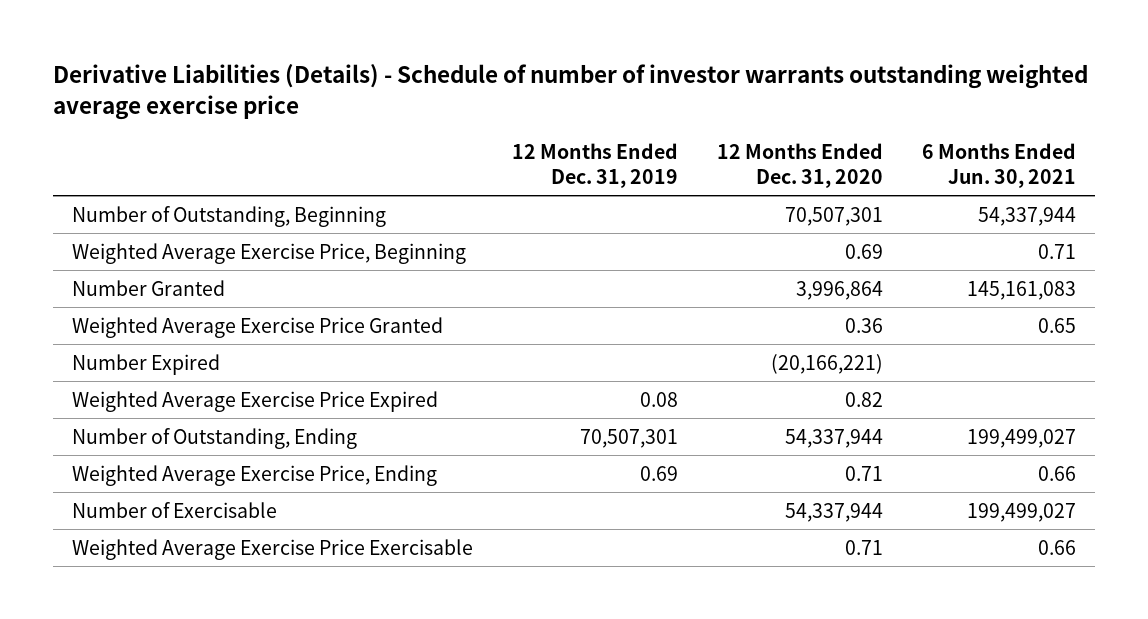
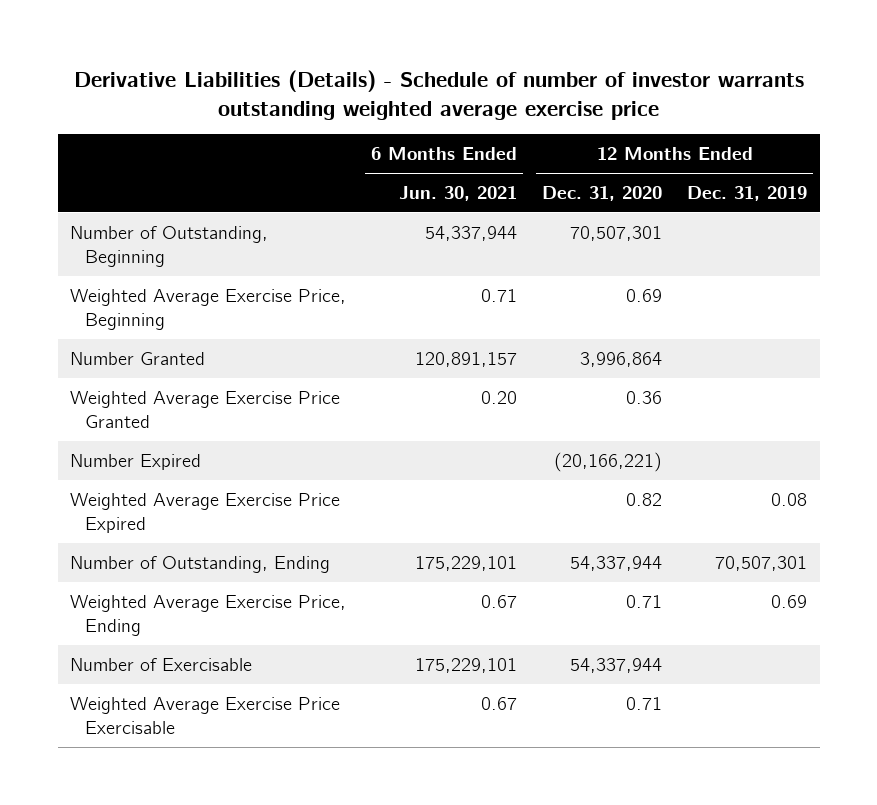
- | 12 Months Ended Dec. 31, 2019 | 12 Months Ended Dec. 31, 2020 | 6 Months Ended Jun. 30, 2021
+ | 6 Months Ended Jun. 30, 2021 | 12 Months Ended Dec. 31, 2020 | 12 Months Ended Dec. 31, 2019
- Number Granted | | 3,996,864 | 145,161,083
- Weighted Average Exercise Price Granted | | 0.36 | 0.65
+ Number Granted | 120,891,157 | 3,996,864 |
+ Weighted Average Exercise Price Granted | 0.20 | 0.36 |
- Number of Outstanding, Ending | 70,507,301 | 54,337,944 | 199,499,027
- Weighted Average Exercise Price, Ending | 0.69 | 0.71 | 0.66
- Number of Exercisable | | 54,337,944 | 199,499,027
- Weighted Average Exercise Price Exercisable | | 0.71 | 0.66
+ Number of Outstanding, Ending | 175,229,101 | 54,337,944 | 70,507,301
+ Weighted Average Exercise Price, Ending | 0.67 | 0.71 | 0.69
+ Number of Exercisable | 175,229,101 | 54,337,944 |
+ Weighted Average Exercise Price Exercisable | 0.67 | 0.71 |

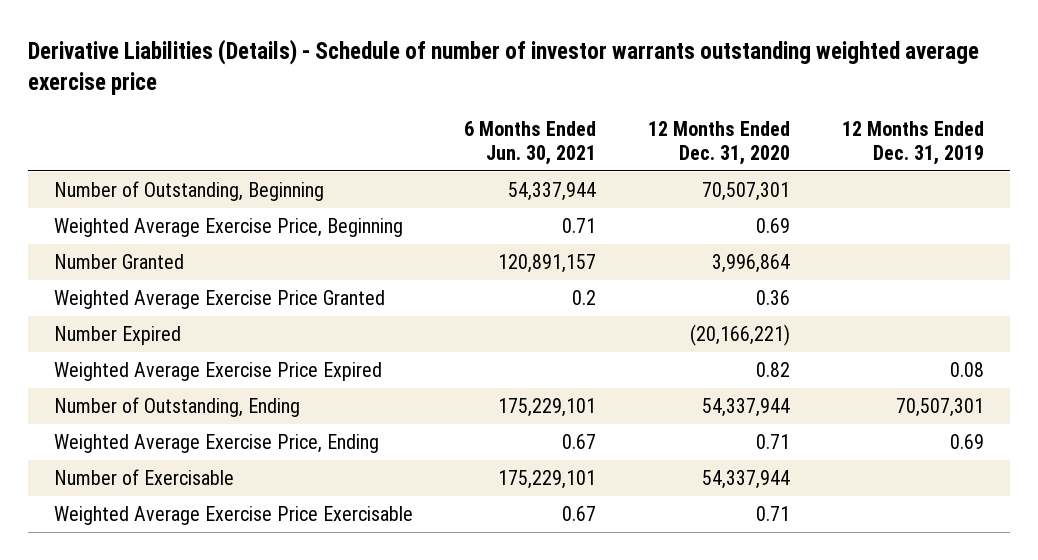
- Weighted Average Exercise Price Granted | 0.20 | 0.36 |
+ Weighted Average Exercise Price Granted | 0.2 | 0.36 |

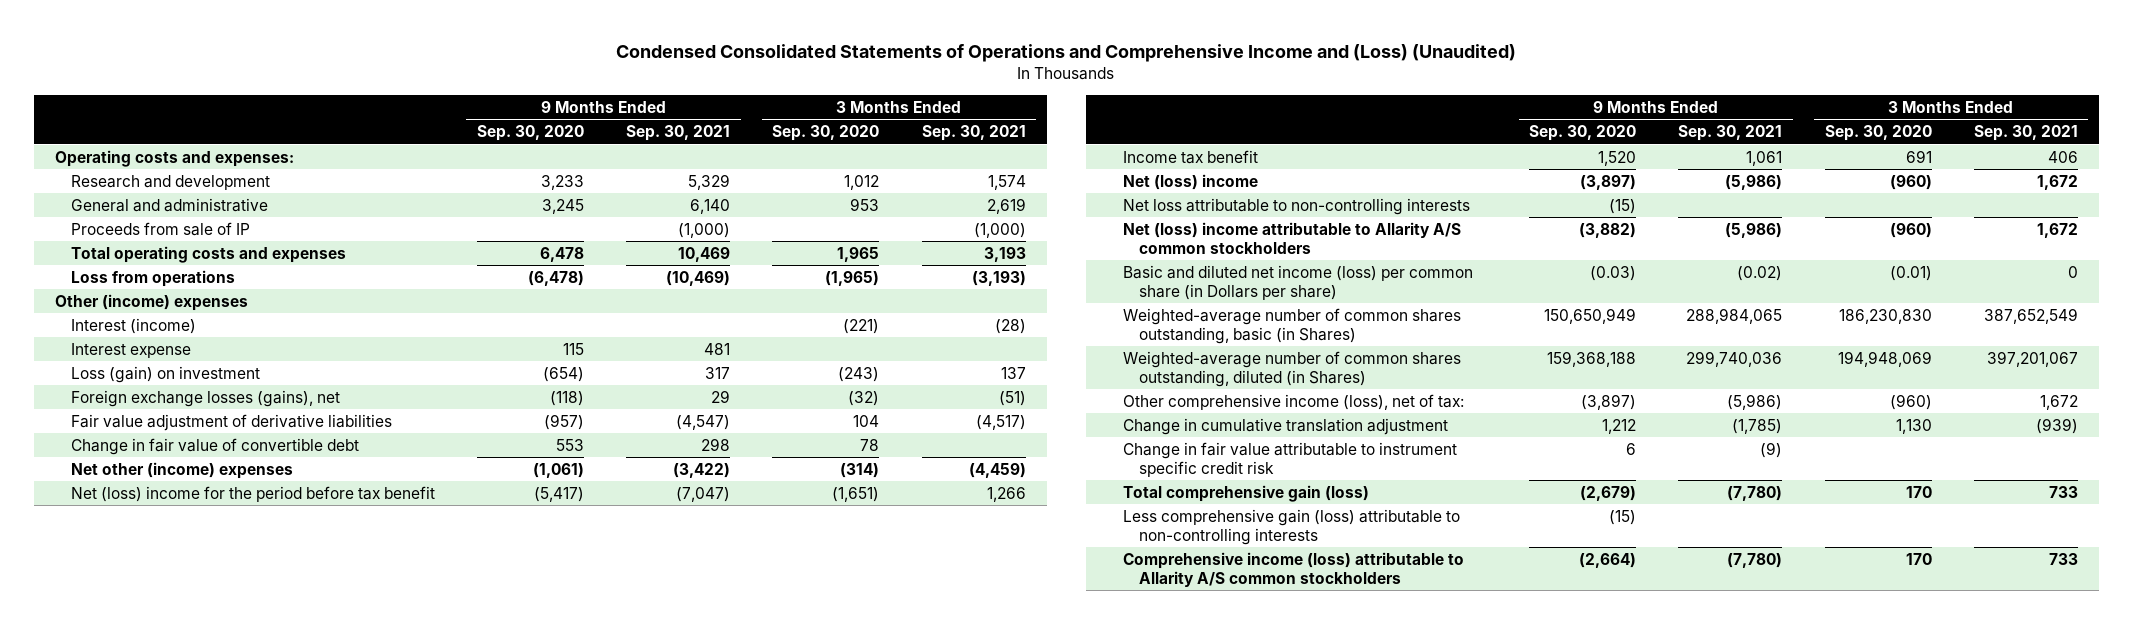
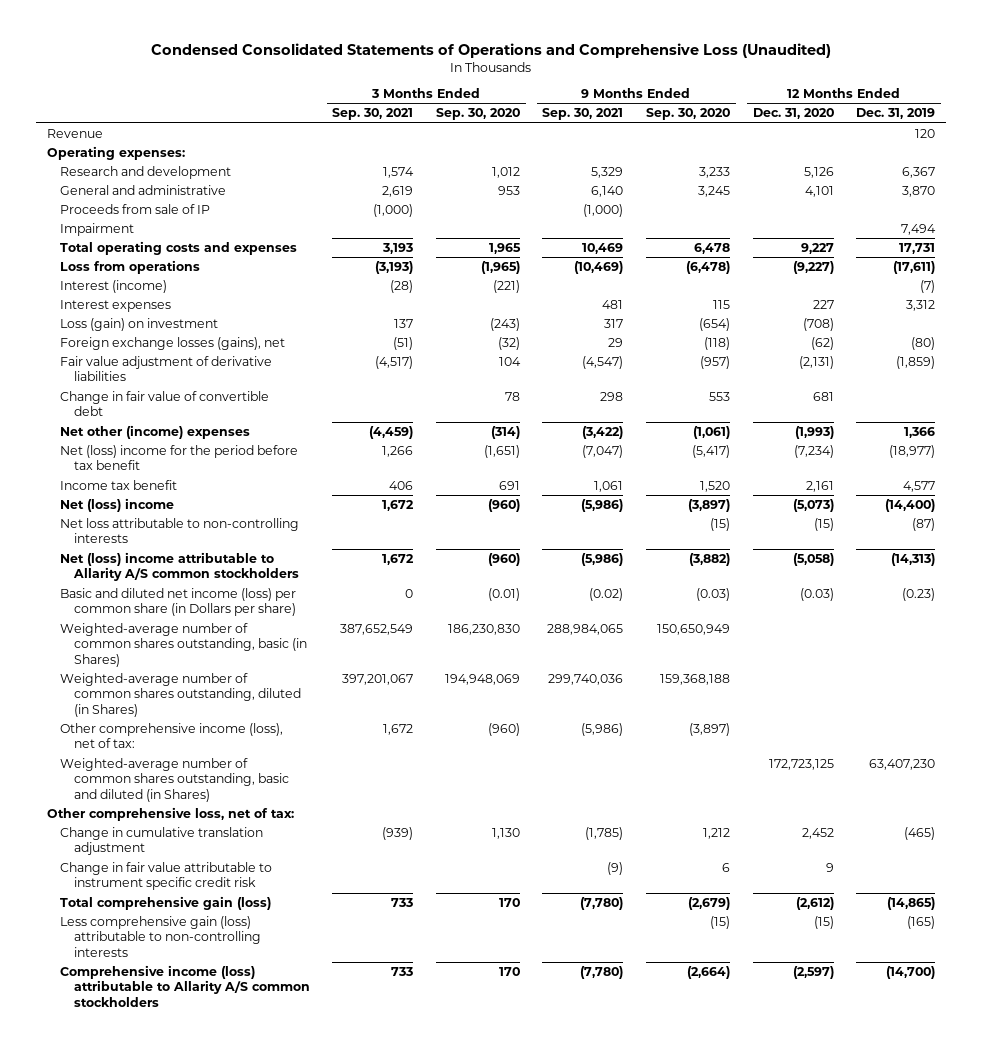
- Condensed Consolidated Statements of Operations and Comprehensive Income and (Loss) (Unaudited)
+ Condensed Consolidated Statements of Operations and Comprehensive Loss (Unaudited)
- | 9 Months Ended Sep. 30, 2020 | 9 Months Ended Sep. 30, 2021 | 3 Months Ended Sep. 30, 2020 | 3 Months Ended Sep. 30, 2021
+ | 3 Months Ended Sep. 30, 2021 | 3 Months Ended Sep. 30, 2020 | 9 Months Ended Sep. 30, 2021 | 9 Months Ended Sep. 30, 2020 | 12 Months Ended Dec. 31, 2020 | 12 Months Ended Dec. 31, 2019
- Operating costs and expenses:
+ Revenue | | | | | | 120
+ Operating expenses:
+ Impairment | | | | | | 7,494
- Other (income) expenses
- Interest expense | 115 | 481 | |
+ Interest expenses | | | 481 | 115 | 227 | 3,312
+ Weighted-average number of common shares outstanding, basic and diluted (in Shares) | | | | | 172,723,125 | 63,407,230
+ Other comprehensive loss, net of tax:

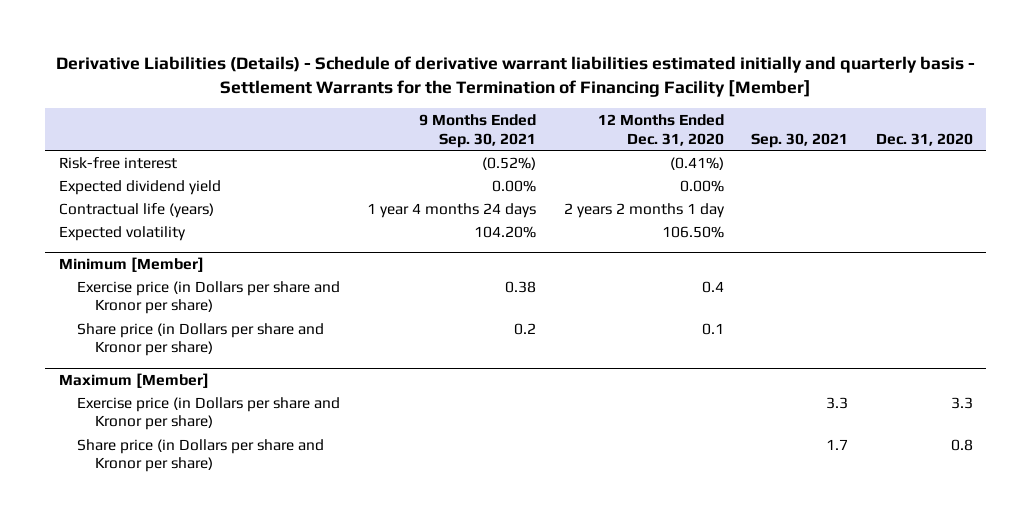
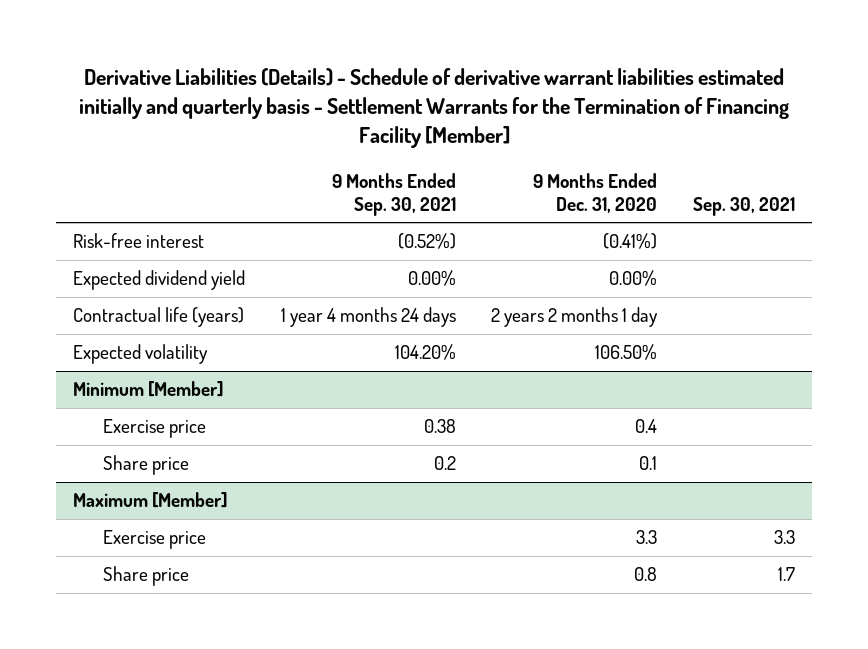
- | 9 Months Ended Sep. 30, 2021 | 12 Months Ended Dec. 31, 2020 | Sep. 30, 2021 | Dec. 31, 2020
+ | 9 Months Ended Sep. 30, 2021 | 9 Months Ended Dec. 31, 2020 | Sep. 30, 2021
@ Minimum [Member]
- Exercise price (in Dollars per share and Kronor per share) | 0.38 | 0.4 | |
- Share price (in Dollars per share and Kronor per share) | 0.2 | 0.1 | |
+ Exercise price | 0.38 | 0.4 |
+ Share price | 0.2 | 0.1 |
@ Maximum [Member]
- Exercise price (in Dollars per share and Kronor per share) | | | 3.3 | 3.3
- Share price (in Dollars per share and Kronor per share) | | | 1.7 | 0.8
+ Exercise price | | 3.3 | 3.3
+ Share price | | 0.8 | 1.7

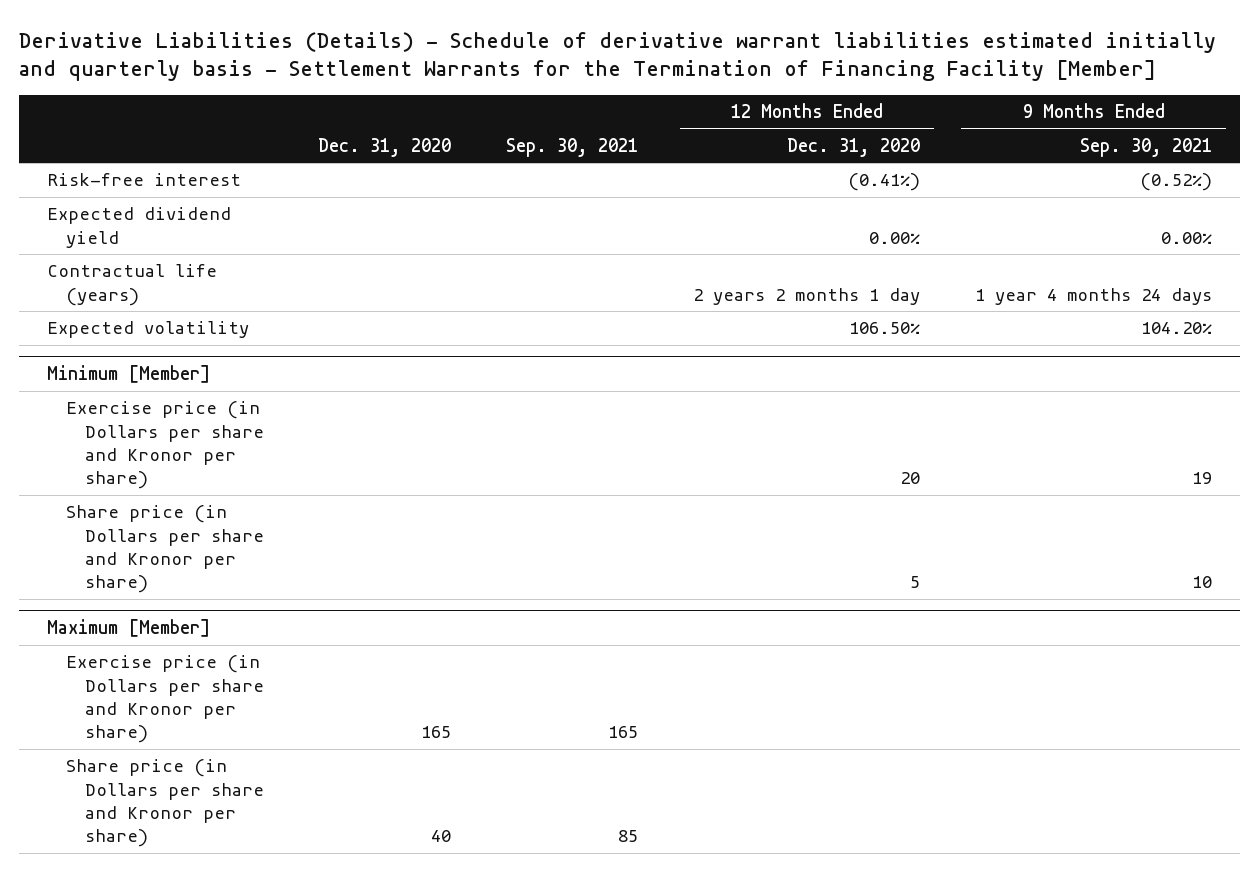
- | 9 Months Ended Sep. 30, 2021 | 9 Months Ended Dec. 31, 2020 | Sep. 30, 2021
+ | Dec. 31, 2020 | Sep. 30, 2021 | 12 Months Ended Dec. 31, 2020 | 9 Months Ended Sep. 30, 2021
@ Minimum [Member]
- Exercise price | 0.38 | 0.4 |
- Share price | 0.2 | 0.1 |
+ Exercise price (in Dollars per share and Kronor per share) | | | 20 | 19
+ Share price (in Dollars per share and Kronor per share) | | | 5 | 10
@ Maximum [Member]
- Exercise price | | 3.3 | 3.3
- Share price | | 0.8 | 1.7
+ Exercise price (in Dollars per share and Kronor per share) | 165 | 165 | |
+ Share price (in Dollars per share and Kronor per share) | 40 | 85 | |

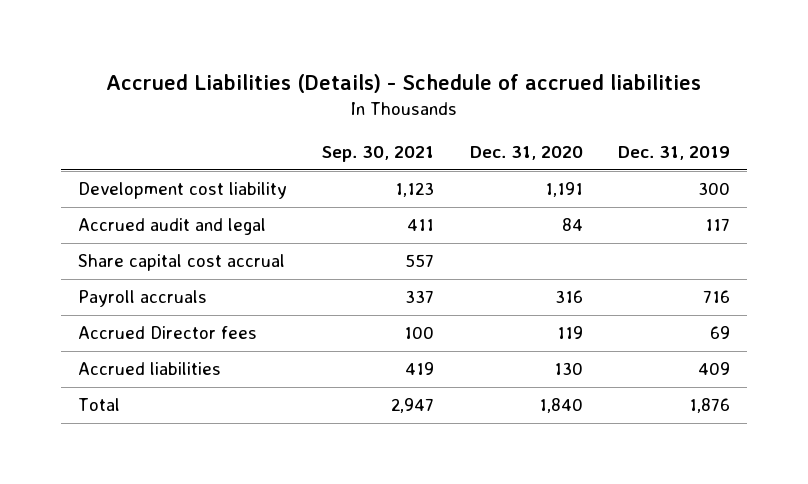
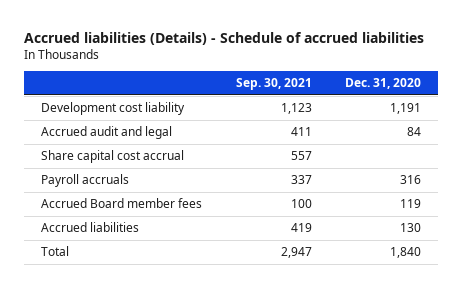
- Accrued Liabilities (Details) - Schedule of accrued liabilities
+ Accrued liabilities (Details) - Schedule of accrued liabilities
- | Sep. 30, 2021 | Dec. 31, 2020 | Dec. 31, 2019
+ | Sep. 30, 2021 | Dec. 31, 2020
- Accrued Director fees | 100 | 119 | 69
+ Accrued Board member fees | 100 | 119

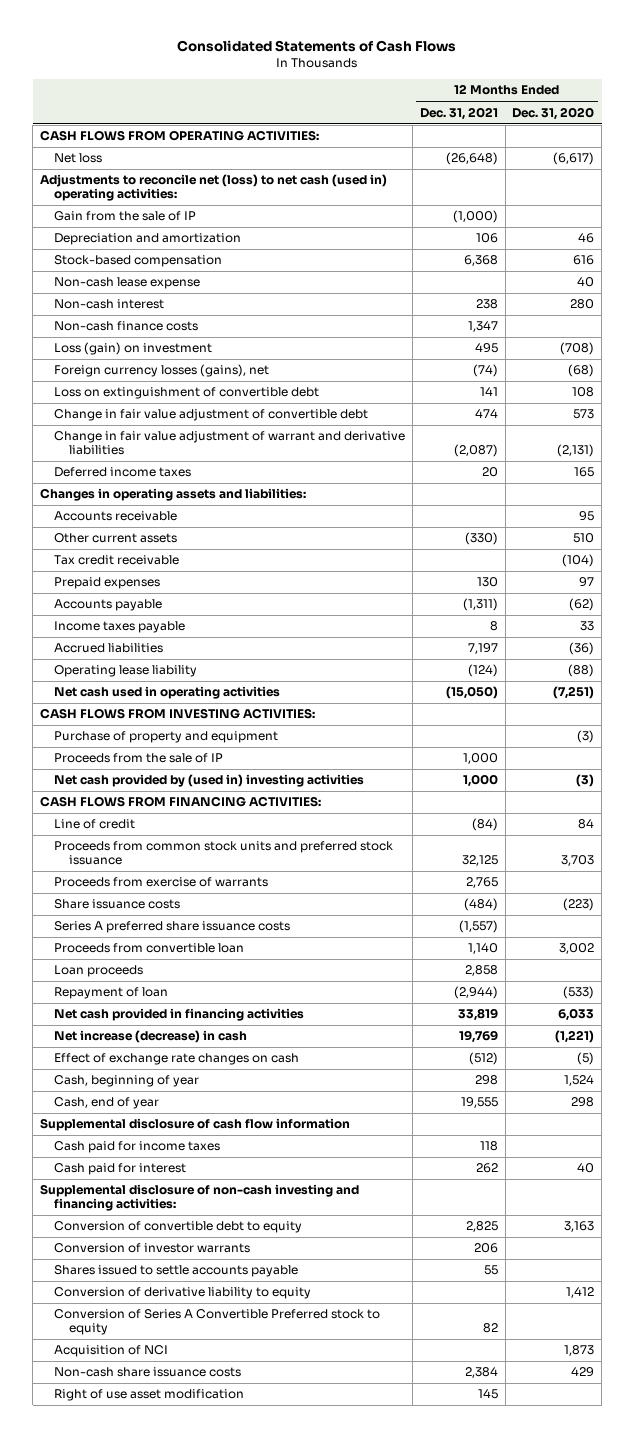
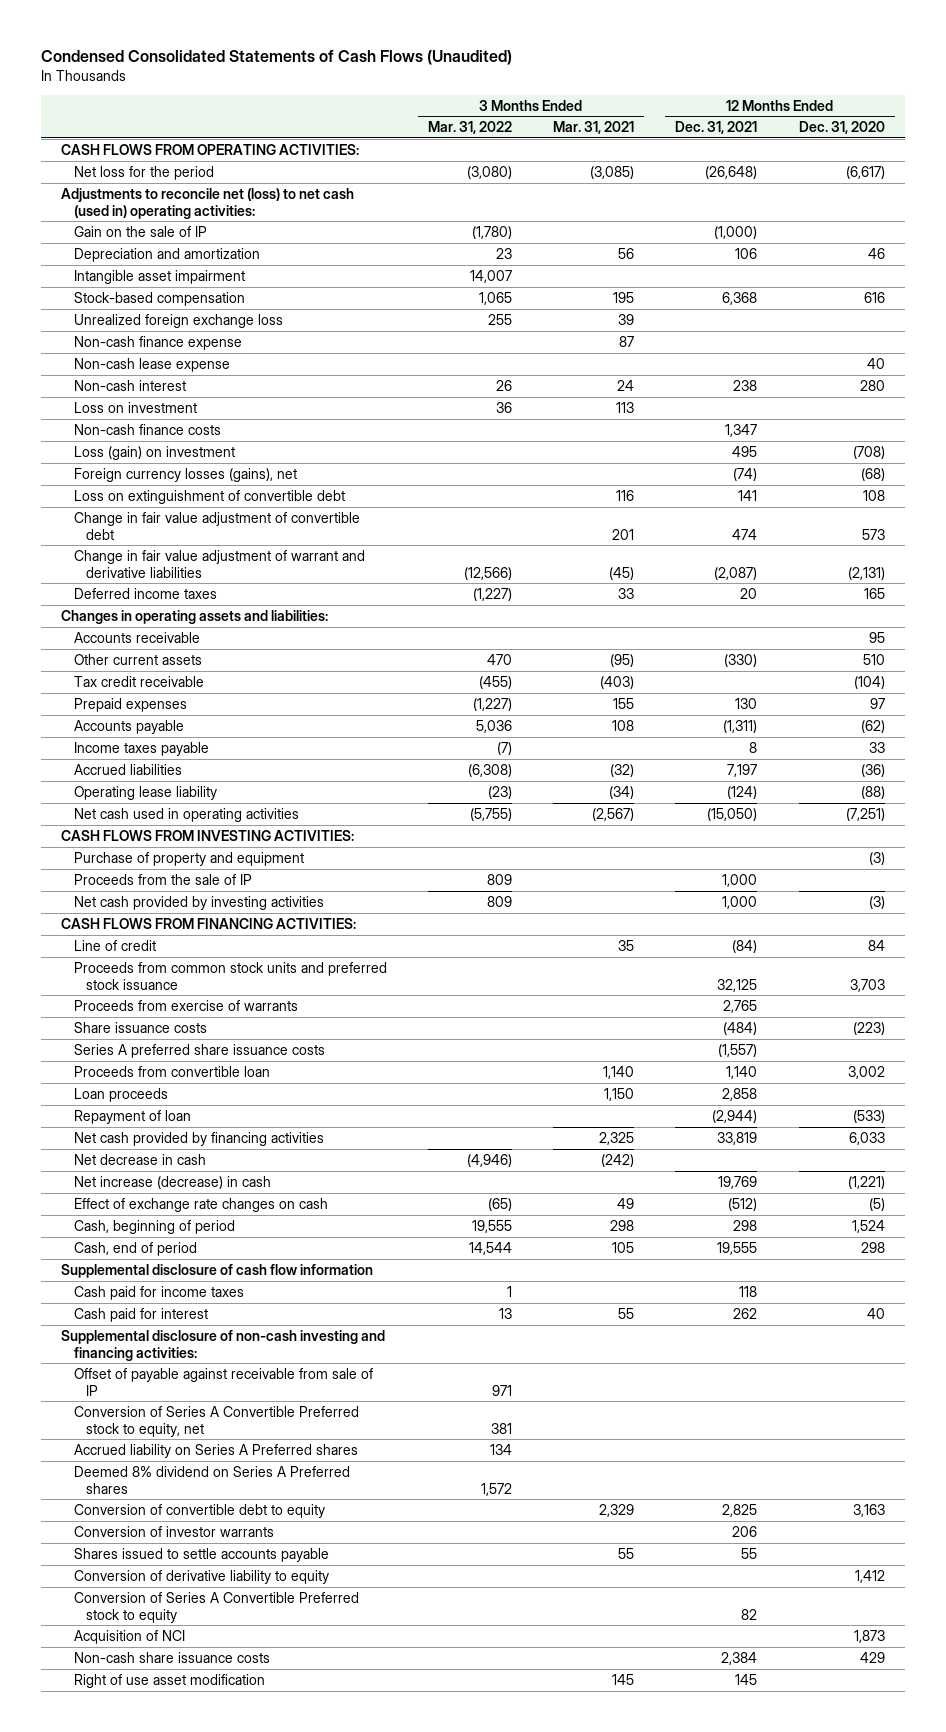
- Consolidated Statements of Cash Flows
+ Condensed Consolidated Statements of Cash Flows (Unaudited)
- | 12 Months Ended Dec. 31, 2021 | 12 Months Ended Dec. 31, 2020
+ | 3 Months Ended Mar. 31, 2022 | 3 Months Ended Mar. 31, 2021 | 12 Months Ended Dec. 31, 2021 | 12 Months Ended Dec. 31, 2020
- Net loss | (26,648) | (6,617)
+ Net loss for the period | (3,080) | (3,085) | (26,648) | (6,617)
- Gain from the sale of IP | (1,000) |
+ Gain on the sale of IP | (1,780) | | (1,000) |
+ Intangible asset impairment | 14,007 | | |
+ Unrealized foreign exchange loss | 255 | 39 | |
+ Non-cash finance expense | | 87 | |
+ Loss on investment | 36 | 113 | |
- Net cash provided by (used in) investing activities | 1,000 | (3)
+ Net cash provided by investing activities | 809 | | 1,000 | (3)
- Net cash provided in financing activities | 33,819 | 6,033
+ Net cash provided by financing activities | | 2,325 | 33,819 | 6,033
+ Net decrease in cash | (4,946) | (242) | |
- Cash, beginning of year | 298 | 1,524
- Cash, end of year | 19,555 | 298
+ Cash, beginning of period | 19,555 | 298 | 298 | 1,524
+ Cash, end of period | 14,544 | 105 | 19,555 | 298
+ Offset of payable against receivable from sale of IP | 971 | | |
+ Conversion of Series A Convertible Preferred stock to equity, net | 381 | | |
+ Accrued liability on Series A Preferred shares | 134 | | |
+ Deemed 8% dividend on Series A Preferred shares | 1,572 | | |

